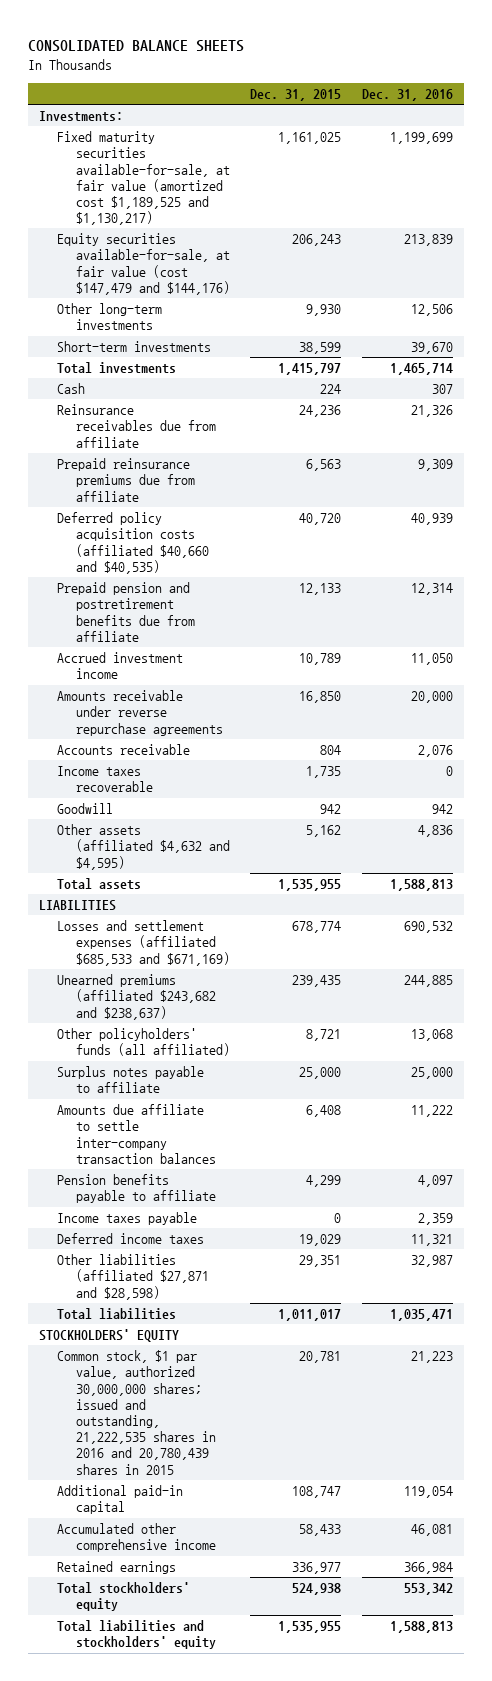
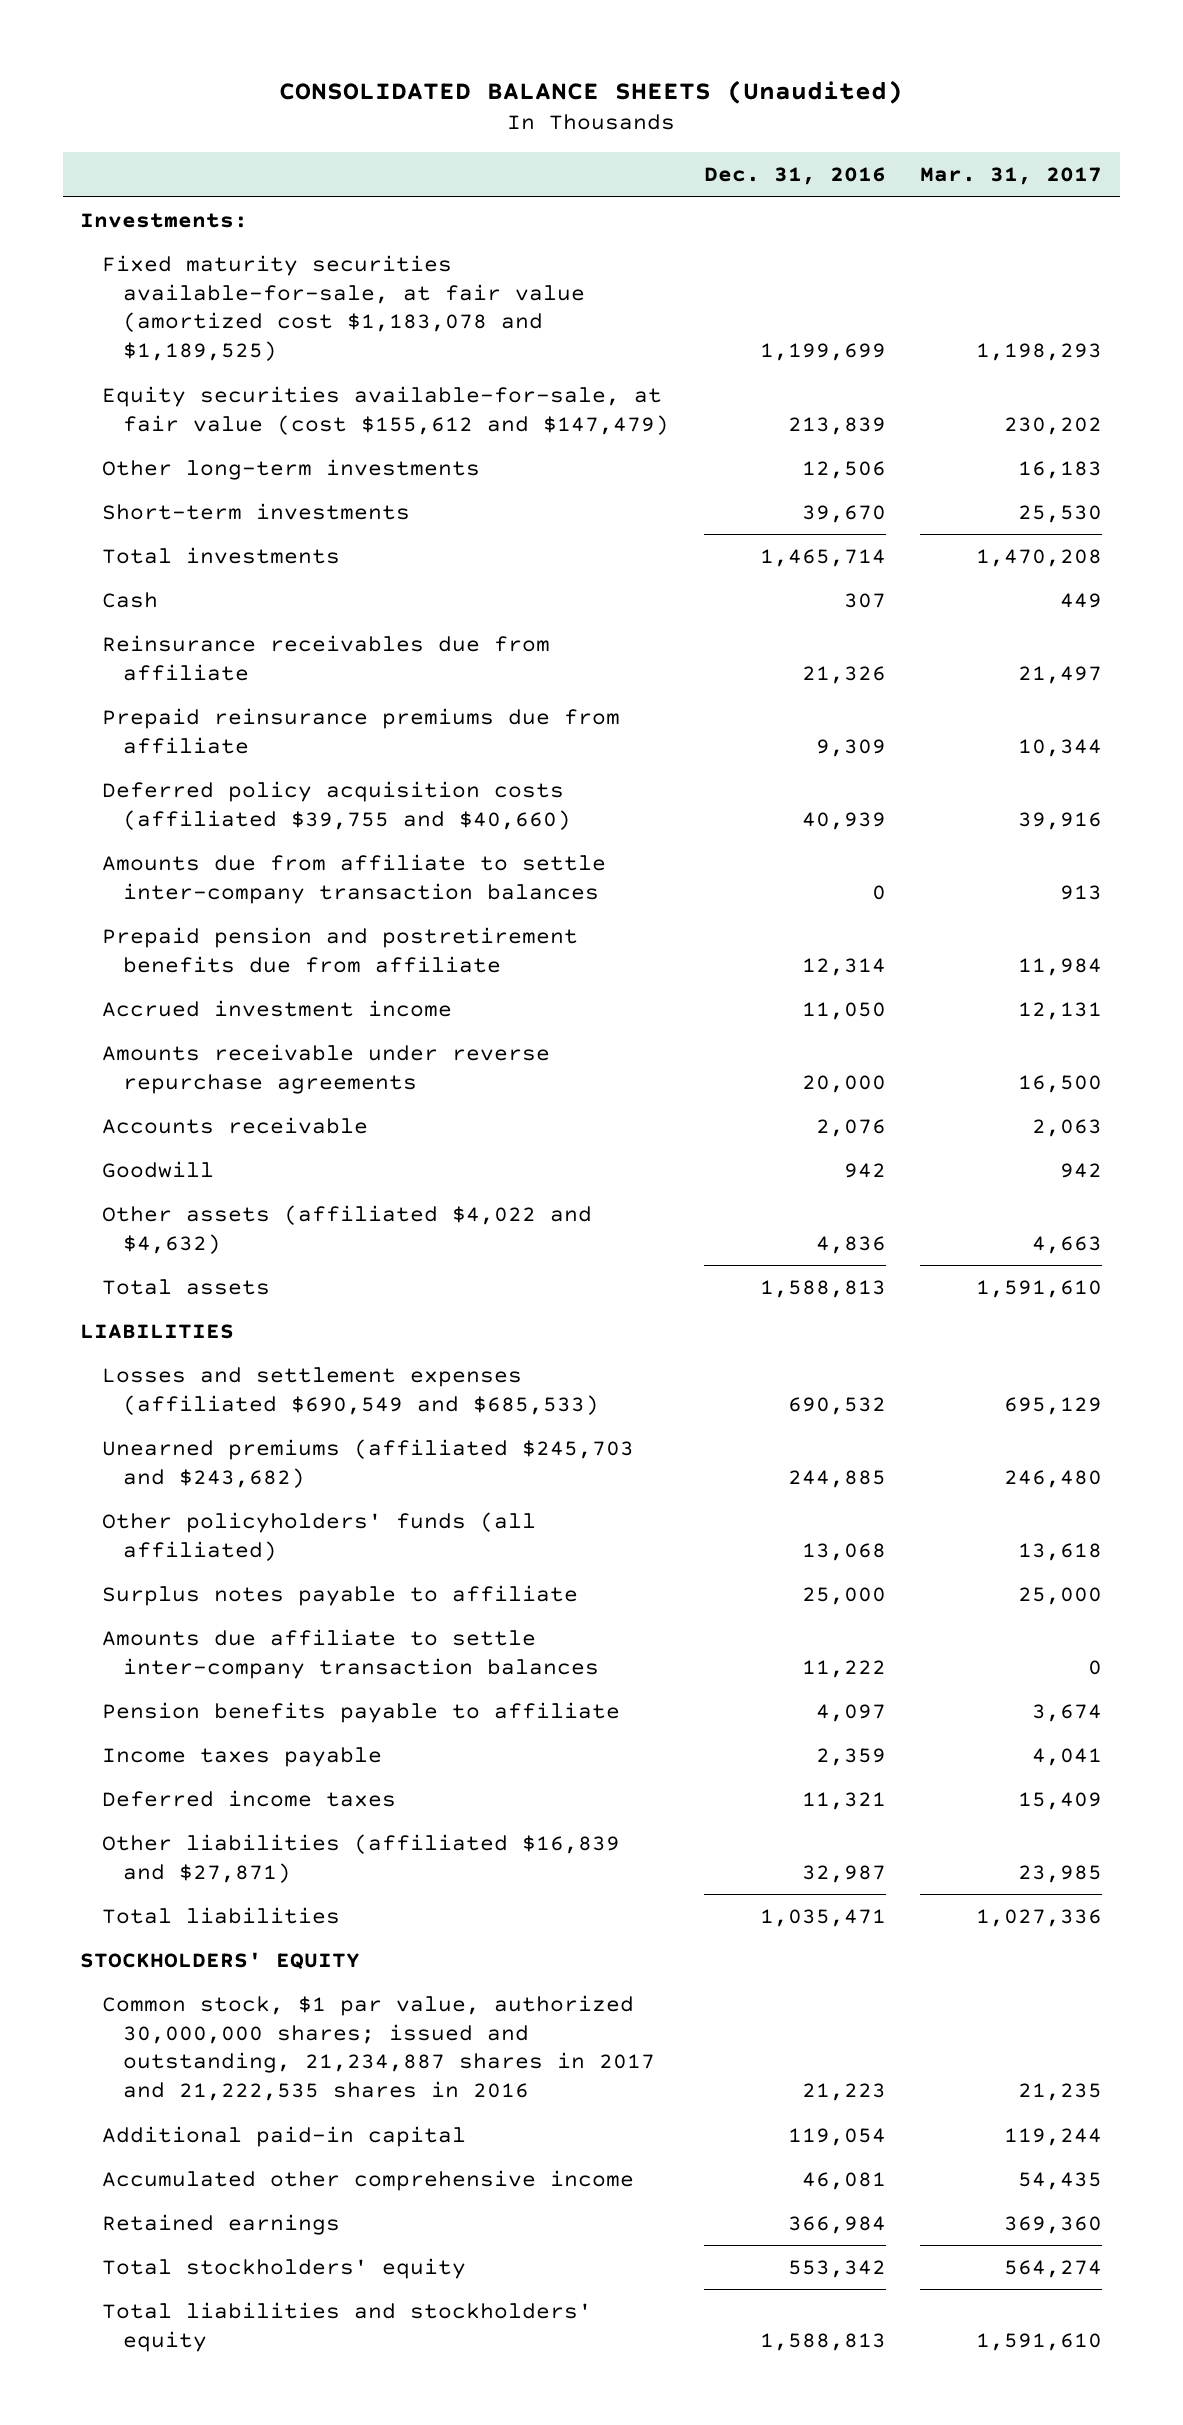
- CONSOLIDATED BALANCE SHEETS
+ CONSOLIDATED BALANCE SHEETS (Unaudited)
- | Dec. 31, 2015 | Dec. 31, 2016
+ | Dec. 31, 2016 | Mar. 31, 2017
- Fixed maturity securities available-for-sale, at fair value (amortized cost $1,189,525 and $1,130,217) | 1,161,025 | 1,199,699
- Equity securities available-for-sale, at fair value (cost $147,479 and $144,176) | 206,243 | 213,839
+ Fixed maturity securities available-for-sale, at fair value (amortized cost $1,183,078 and $1,189,525) | 1,199,699 | 1,198,293
+ Equity securities available-for-sale, at fair value (cost $155,612 and $147,479) | 213,839 | 230,202
- Deferred policy acquisition costs (affiliated $40,660 and $40,535) | 40,720 | 40,939
+ Deferred policy acquisition costs (affiliated $39,755 and $40,660) | 40,939 | 39,916
+ Amounts due from affiliate to settle inter-company transaction balances | 0 | 913
- Income taxes recoverable | 1,735 | 0
- Other assets (affiliated $4,632 and $4,595) | 5,162 | 4,836
+ Other assets (affiliated $4,022 and $4,632) | 4,836 | 4,663
- Losses and settlement expenses (affiliated $685,533 and $671,169) | 678,774 | 690,532
- Unearned premiums (affiliated $243,682 and $238,637) | 239,435 | 244,885
+ Losses and settlement expenses (affiliated $690,549 and $685,533) | 690,532 | 695,129
+ Unearned premiums (affiliated $245,703 and $243,682) | 244,885 | 246,480
- Other liabilities (affiliated $27,871 and $28,598) | 29,351 | 32,987
+ Other liabilities (affiliated $16,839 and $27,871) | 32,987 | 23,985
- Common stock, $1 par value, authorized 30,000,000 shares; issued and outstanding, 21,222,535 shares in 2016 and 20,780,439 shares in 2015 | 20,781 | 21,223
+ Common stock, $1 par value, authorized 30,000,000 shares; issued and outstanding, 21,234,887 shares in 2017 and 21,222,535 shares in 2016 | 21,223 | 21,235

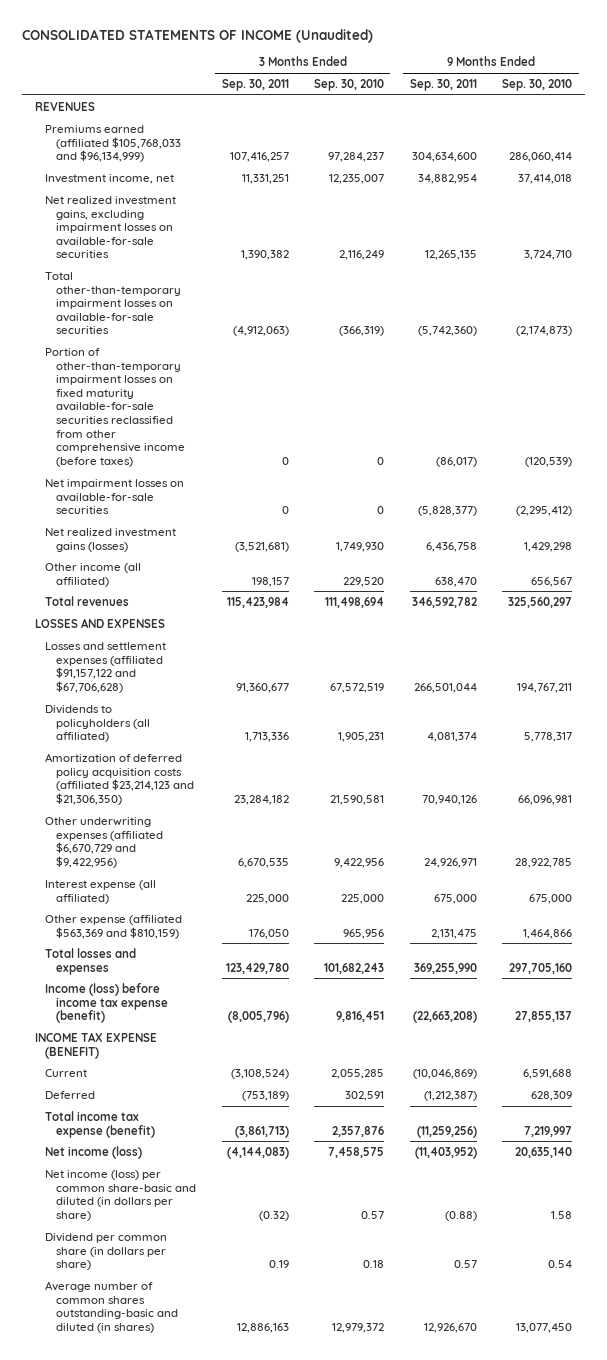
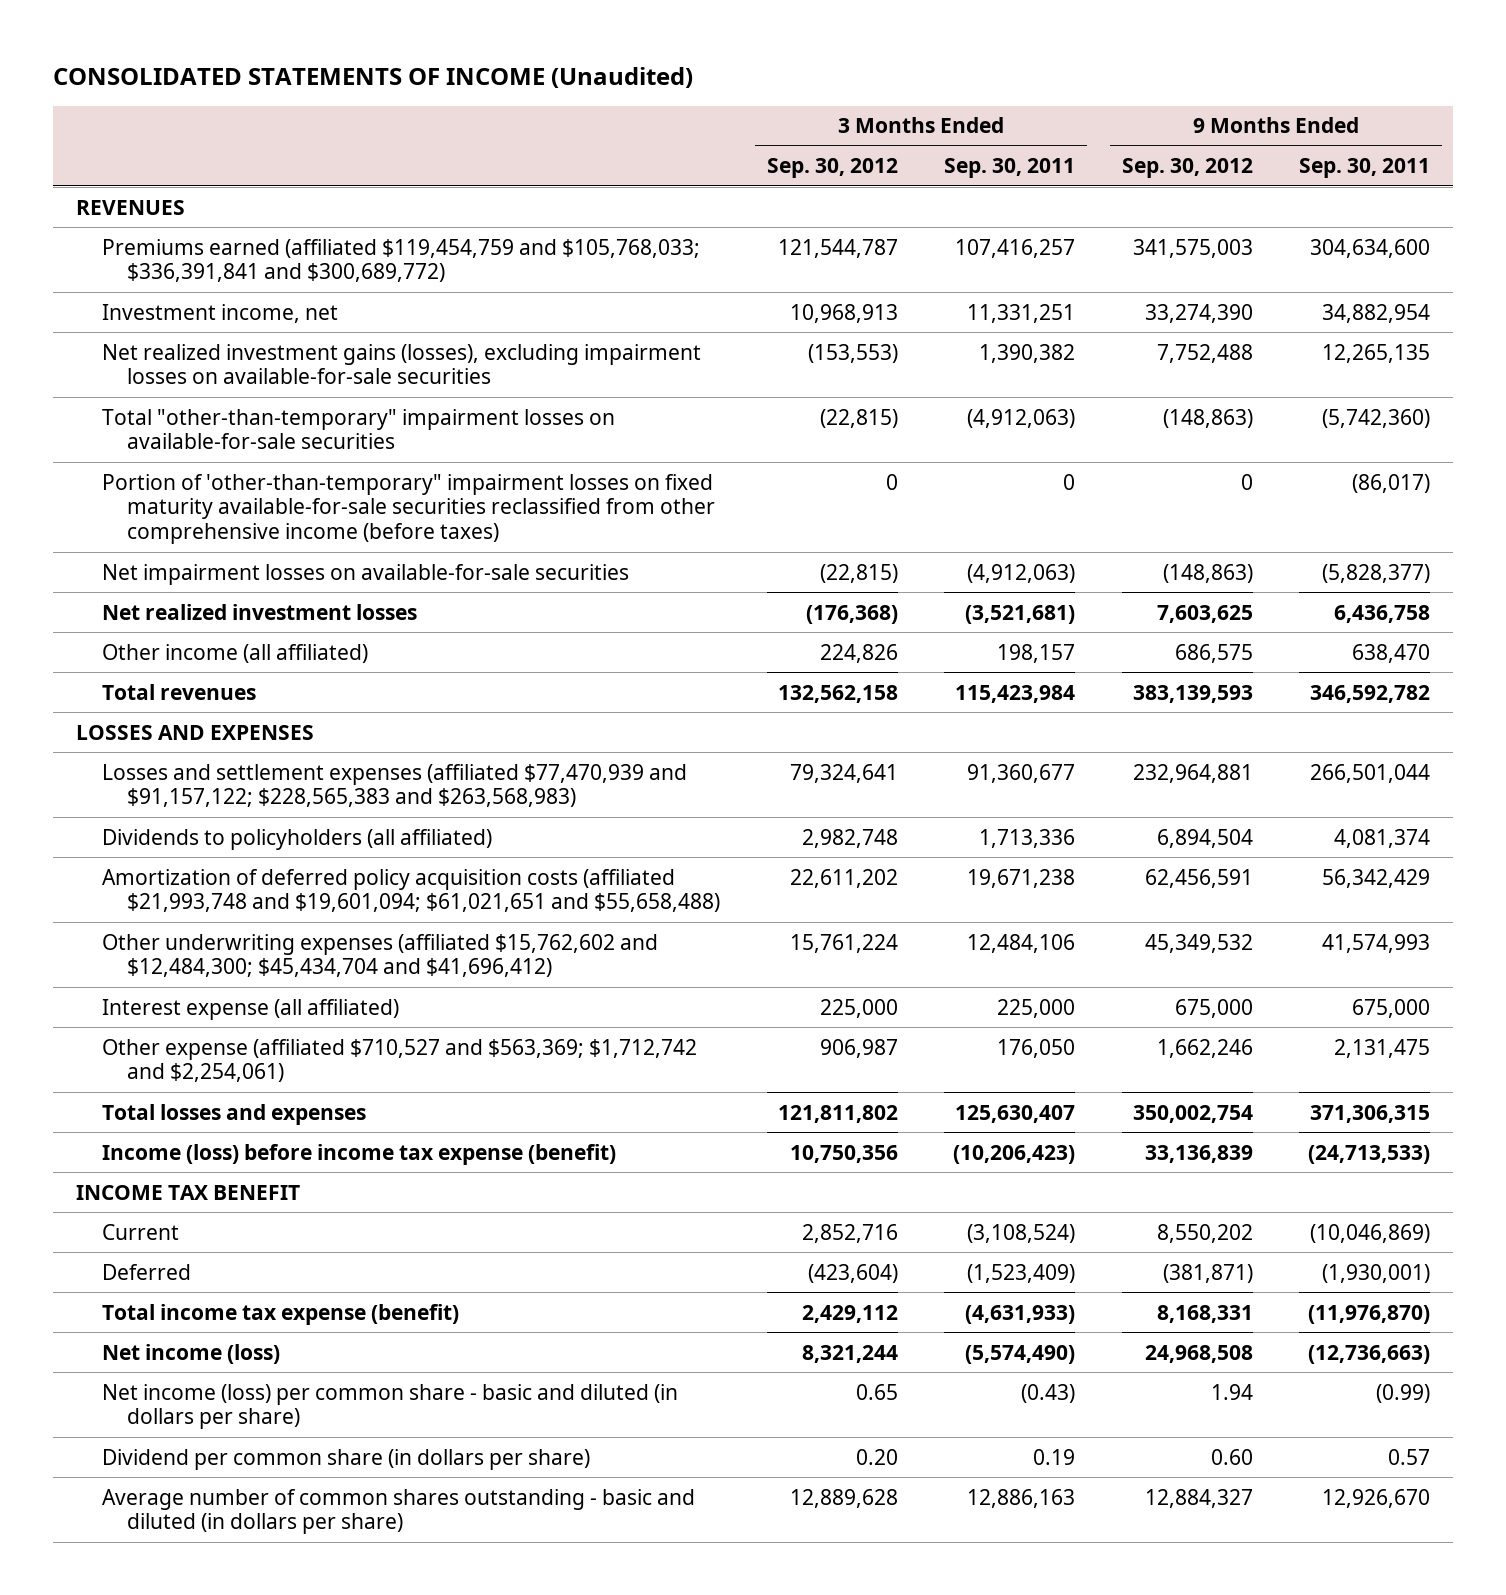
- | 3 Months Ended Sep. 30, 2011 | 3 Months Ended Sep. 30, 2010 | 9 Months Ended Sep. 30, 2011 | 9 Months Ended Sep. 30, 2010
+ | 3 Months Ended Sep. 30, 2012 | 3 Months Ended Sep. 30, 2011 | 9 Months Ended Sep. 30, 2012 | 9 Months Ended Sep. 30, 2011
- Premiums earned (affiliated $105,768,033 and $96,134,999) | 107,416,257 | 97,284,237 | 304,634,600 | 286,060,414
+ Premiums earned (affiliated $119,454,759 and $105,768,033; $336,391,841 and $300,689,772) | 121,544,787 | 107,416,257 | 341,575,003 | 304,634,600
- Net realized investment gains, excluding impairment losses on available-for-sale securities | 1,390,382 | 2,116,249 | 12,265,135 | 3,724,710
- Total other-than-temporary impairment losses on available-for-sale securities | (4,912,063) | (366,319) | (5,742,360) | (2,174,873)
- Portion of other-than-temporary impairment losses on fixed maturity available-for-sale securities reclassified from other comprehensive income (before taxes) | 0 | 0 | (86,017) | (120,539)
- Net impairment losses on available-for-sale securities | 0 | 0 | (5,828,377) | (2,295,412)
- Net realized investment gains (losses) | (3,521,681) | 1,749,930 | 6,436,758 | 1,429,298
+ Net realized investment gains (losses), excluding impairment losses on available-for-sale securities | (153,553) | 1,390,382 | 7,752,488 | 12,265,135
+ Total "other-than-temporary" impairment losses on available-for-sale securities | (22,815) | (4,912,063) | (148,863) | (5,742,360)
+ Portion of 'other-than-temporary" impairment losses on fixed maturity available-for-sale securities reclassified from other comprehensive income (before taxes) | 0 | 0 | 0 | (86,017)
+ Net impairment losses on available-for-sale securities | (22,815) | (4,912,063) | (148,863) | (5,828,377)
+ Net realized investment losses | (176,368) | (3,521,681) | 7,603,625 | 6,436,758
- Losses and settlement expenses (affiliated $91,157,122 and $67,706,628) | 91,360,677 | 67,572,519 | 266,501,044 | 194,767,211
+ Losses and settlement expenses (affiliated $77,470,939 and $91,157,122; $228,565,383 and $263,568,983) | 79,324,641 | 91,360,677 | 232,964,881 | 266,501,044
- Amortization of deferred policy acquisition costs (affiliated $23,214,123 and $21,306,350) | 23,284,182 | 21,590,581 | 70,940,126 | 66,096,981
- Other underwriting expenses (affiliated $6,670,729 and $9,422,956) | 6,670,535 | 9,422,956 | 24,926,971 | 28,922,785
+ Amortization of deferred policy acquisition costs (affiliated $21,993,748 and $19,601,094; $61,021,651 and $55,658,488) | 22,611,202 | 19,671,238 | 62,456,591 | 56,342,429
+ Other underwriting expenses (affiliated $15,762,602 and $12,484,300; $45,434,704 and $41,696,412) | 15,761,224 | 12,484,106 | 45,349,532 | 41,574,993
- Other expense (affiliated $563,369 and $810,159) | 176,050 | 965,956 | 2,131,475 | 1,464,866
- Total losses and expenses | 123,429,780 | 101,682,243 | 369,255,990 | 297,705,160
- Income (loss) before income tax expense (benefit) | (8,005,796) | 9,816,451 | (22,663,208) | 27,855,137
- INCOME TAX EXPENSE (BENEFIT)
+ Other expense (affiliated $710,527 and $563,369; $1,712,742 and $2,254,061) | 906,987 | 176,050 | 1,662,246 | 2,131,475
+ Total losses and expenses | 121,811,802 | 125,630,407 | 350,002,754 | 371,306,315
+ Income (loss) before income tax expense (benefit) | 10,750,356 | (10,206,423) | 33,136,839 | (24,713,533)
+ INCOME TAX BENEFIT
- Deferred | (753,189) | 302,591 | (1,212,387) | 628,309
- Total income tax expense (benefit) | (3,861,713) | 2,357,876 | (11,259,256) | 7,219,997
- Net income (loss) | (4,144,083) | 7,458,575 | (11,403,952) | 20,635,140
- Net income (loss) per common share-basic and diluted (in dollars per share) | (0.32) | 0.57 | (0.88) | 1.58
+ Deferred | (423,604) | (1,523,409) | (381,871) | (1,930,001)
+ Total income tax expense (benefit) | 2,429,112 | (4,631,933) | 8,168,331 | (11,976,870)
+ Net income (loss) | 8,321,244 | (5,574,490) | 24,968,508 | (12,736,663)
+ Net income (loss) per common share - basic and diluted (in dollars per share) | 0.65 | (0.43) | 1.94 | (0.99)
- Average number of common shares outstanding-basic and diluted (in shares) | 12,886,163 | 12,979,372 | 12,926,670 | 13,077,450
+ Average number of common shares outstanding - basic and diluted (in dollars per share) | 12,889,628 | 12,886,163 | 12,884,327 | 12,926,670

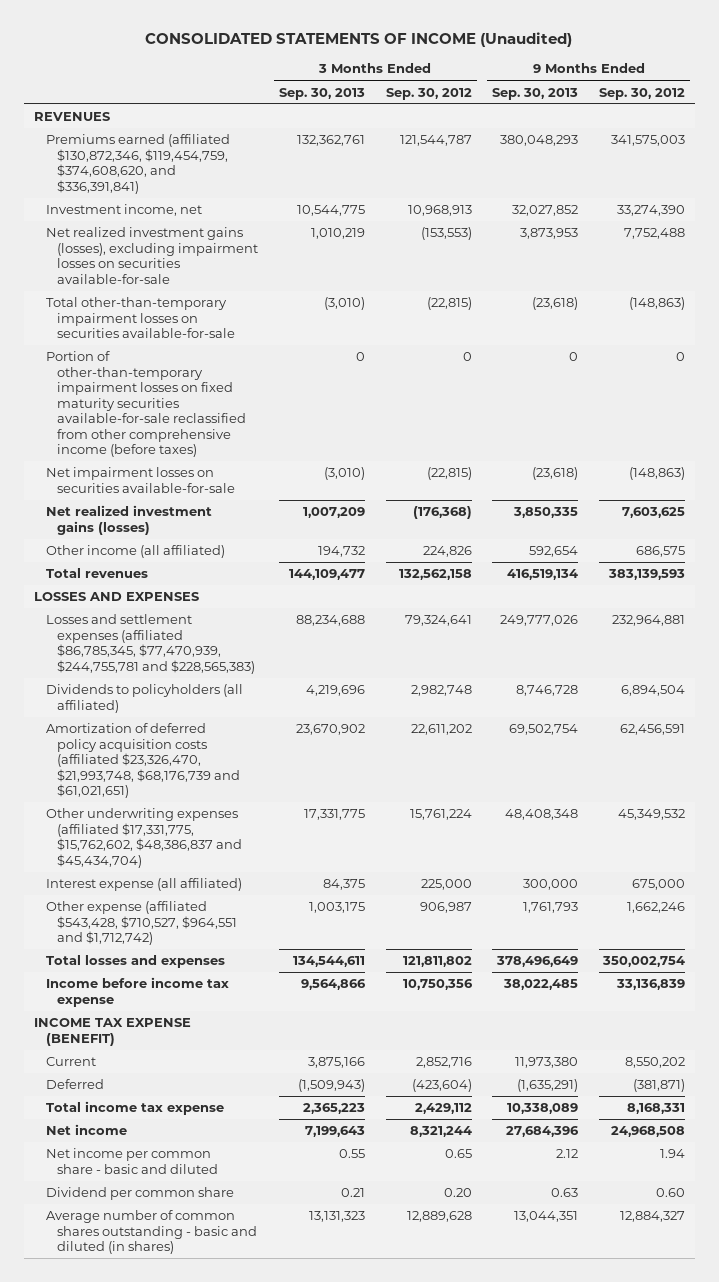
- | 3 Months Ended Sep. 30, 2012 | 3 Months Ended Sep. 30, 2011 | 9 Months Ended Sep. 30, 2012 | 9 Months Ended Sep. 30, 2011
+ | 3 Months Ended Sep. 30, 2013 | 3 Months Ended Sep. 30, 2012 | 9 Months Ended Sep. 30, 2013 | 9 Months Ended Sep. 30, 2012
- Premiums earned (affiliated $119,454,759 and $105,768,033; $336,391,841 and $300,689,772) | 121,544,787 | 107,416,257 | 341,575,003 | 304,634,600
+ Premiums earned (affiliated $130,872,346, $119,454,759, $374,608,620, and $336,391,841) | 132,362,761 | 121,544,787 | 380,048,293 | 341,575,003
- Net realized investment gains (losses), excluding impairment losses on available-for-sale securities | (153,553) | 1,390,382 | 7,752,488 | 12,265,135
- Total "other-than-temporary" impairment losses on available-for-sale securities | (22,815) | (4,912,063) | (148,863) | (5,742,360)
- Portion of 'other-than-temporary" impairment losses on fixed maturity available-for-sale securities reclassified from other comprehensive income (before taxes) | 0 | 0 | 0 | (86,017)
- Net impairment losses on available-for-sale securities | (22,815) | (4,912,063) | (148,863) | (5,828,377)
- Net realized investment losses | (176,368) | (3,521,681) | 7,603,625 | 6,436,758
+ Net realized investment gains (losses), excluding impairment losses on securities available-for-sale | 1,010,219 | (153,553) | 3,873,953 | 7,752,488
+ Total other-than-temporary impairment losses on securities available-for-sale | (3,010) | (22,815) | (23,618) | (148,863)
+ Portion of other-than-temporary impairment losses on fixed maturity securities available-for-sale reclassified from other comprehensive income (before taxes) | 0 | 0 | 0 | 0
+ Net impairment losses on securities available-for-sale | (3,010) | (22,815) | (23,618) | (148,863)
+ Net realized investment gains (losses) | 1,007,209 | (176,368) | 3,850,335 | 7,603,625
- Losses and settlement expenses (affiliated $77,470,939 and $91,157,122; $228,565,383 and $263,568,983) | 79,324,641 | 91,360,677 | 232,964,881 | 266,501,044
+ Losses and settlement expenses (affiliated $86,785,345, $77,470,939, $244,755,781 and $228,565,383) | 88,234,688 | 79,324,641 | 249,777,026 | 232,964,881
- Amortization of deferred policy acquisition costs (affiliated $21,993,748 and $19,601,094; $61,021,651 and $55,658,488) | 22,611,202 | 19,671,238 | 62,456,591 | 56,342,429
- Other underwriting expenses (affiliated $15,762,602 and $12,484,300; $45,434,704 and $41,696,412) | 15,761,224 | 12,484,106 | 45,349,532 | 41,574,993
+ Amortization of deferred policy acquisition costs (affiliated $23,326,470, $21,993,748, $68,176,739 and $61,021,651) | 23,670,902 | 22,611,202 | 69,502,754 | 62,456,591
+ Other underwriting expenses (affiliated $17,331,775, $15,762,602, $48,386,837 and $45,434,704) | 17,331,775 | 15,761,224 | 48,408,348 | 45,349,532
- Other expense (affiliated $710,527 and $563,369; $1,712,742 and $2,254,061) | 906,987 | 176,050 | 1,662,246 | 2,131,475
+ Other expense (affiliated $543,428, $710,527, $964,551 and $1,712,742) | 1,003,175 | 906,987 | 1,761,793 | 1,662,246
- Income (loss) before income tax expense (benefit) | 10,750,356 | (10,206,423) | 33,136,839 | (24,713,533)
- INCOME TAX BENEFIT
+ Income before income tax expense | 9,564,866 | 10,750,356 | 38,022,485 | 33,136,839
+ INCOME TAX EXPENSE (BENEFIT)
- Total income tax expense (benefit) | 2,429,112 | (4,631,933) | 8,168,331 | (11,976,870)
- Net income (loss) | 8,321,244 | (5,574,490) | 24,968,508 | (12,736,663)
- Net income (loss) per common share - basic and diluted (in dollars per share) | 0.65 | (0.43) | 1.94 | (0.99)
- Dividend per common share (in dollars per share) | 0.20 | 0.19 | 0.60 | 0.57
- Average number of common shares outstanding - basic and diluted (in dollars per share) | 12,889,628 | 12,886,163 | 12,884,327 | 12,926,670
+ Total income tax expense | 2,365,223 | 2,429,112 | 10,338,089 | 8,168,331
+ Net income | 7,199,643 | 8,321,244 | 27,684,396 | 24,968,508
+ Net income per common share - basic and diluted | 0.55 | 0.65 | 2.12 | 1.94
+ Dividend per common share | 0.21 | 0.20 | 0.63 | 0.60
+ Average number of common shares outstanding - basic and diluted (in shares) | 13,131,323 | 12,889,628 | 13,044,351 | 12,884,327

